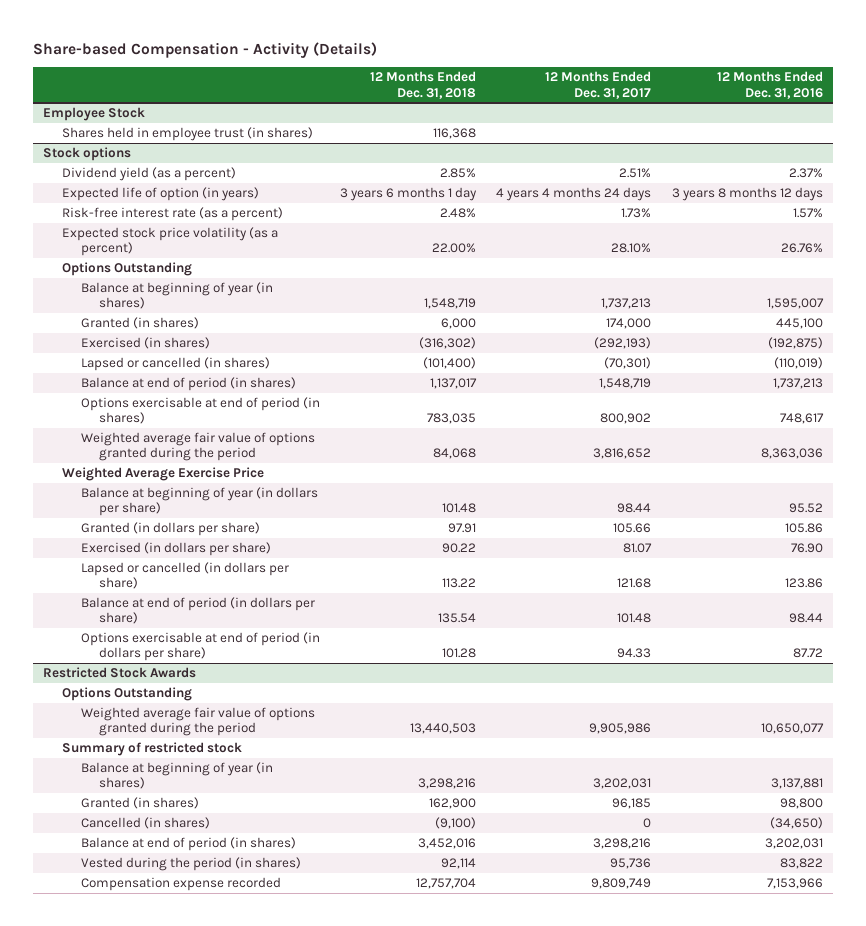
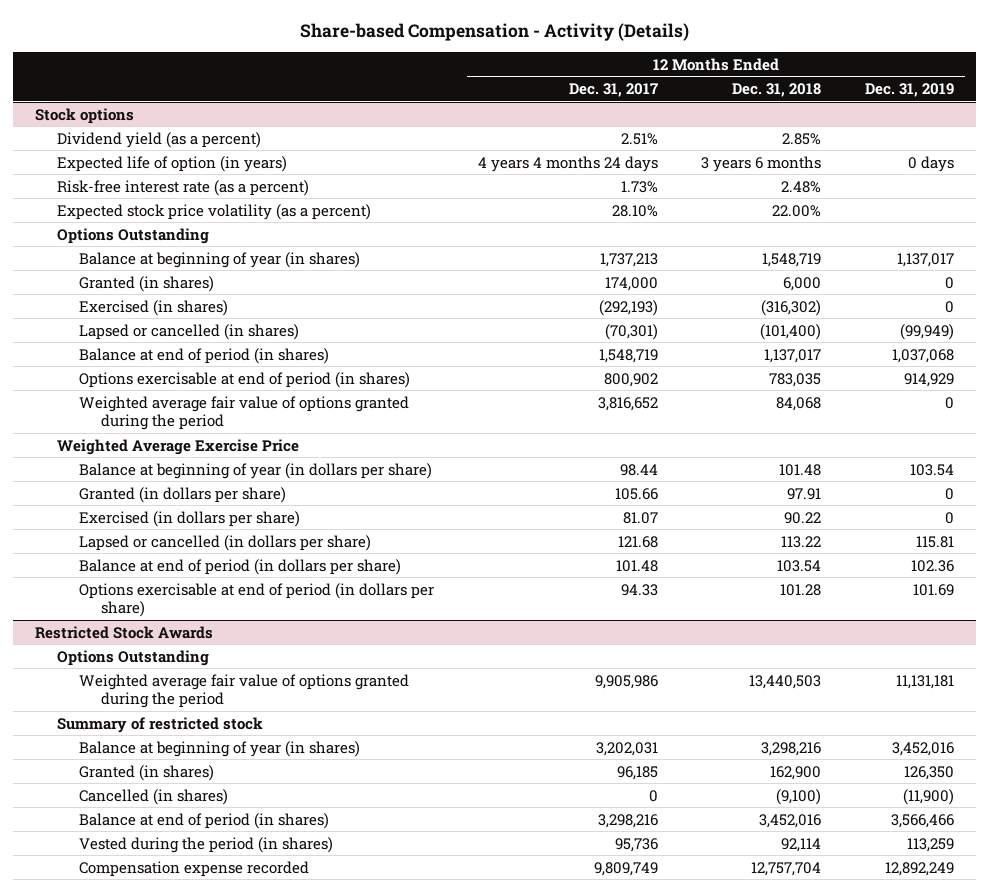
- | 12 Months Ended Dec. 31, 2018 | 12 Months Ended Dec. 31, 2017 | 12 Months Ended Dec. 31, 2016
+ | 12 Months Ended Dec. 31, 2017 | 12 Months Ended Dec. 31, 2018 | 12 Months Ended Dec. 31, 2019
- Employee Stock
- Shares held in employee trust (in shares) | 116,368 | |
@ Stock options
- Expected life of option (in years) | 3 years 6 months 1 day | 4 years 4 months 24 days | 3 years 8 months 12 days
+ Expected life of option (in years) | 4 years 4 months 24 days | 3 years 6 months | 0 days
- Balance at end of period (in dollars per share) | 135.54 | 101.48 | 98.44
+ Balance at end of period (in dollars per share) | 101.48 | 103.54 | 102.36

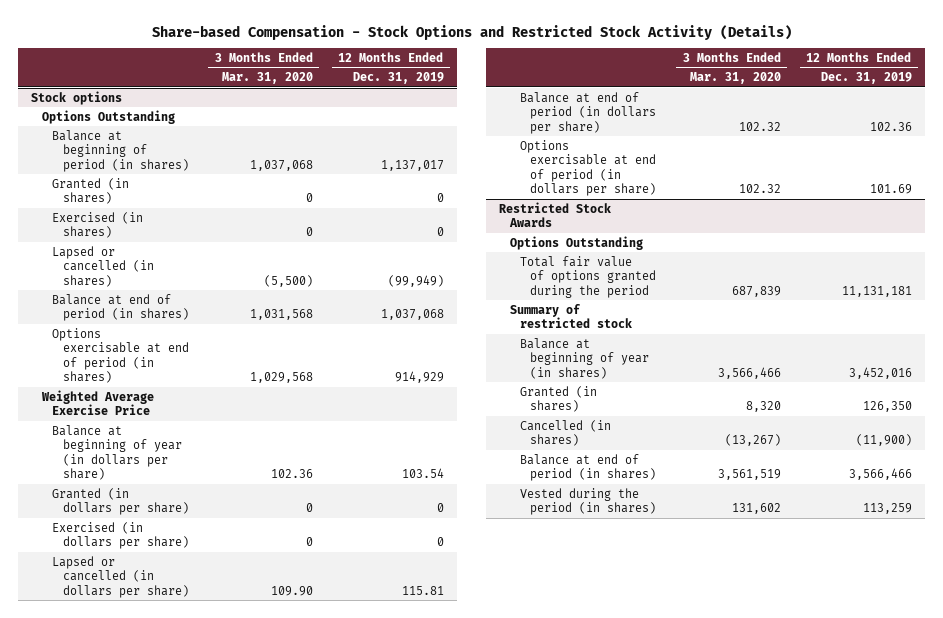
- Share-based Compensation - Activity (Details)
+ Share-based Compensation - Stock Options and Restricted Stock Activity (Details)
- | 12 Months Ended Dec. 31, 2017 | 12 Months Ended Dec. 31, 2018 | 12 Months Ended Dec. 31, 2019
+ | 3 Months Ended Mar. 31, 2020 | 12 Months Ended Dec. 31, 2019
@ Stock options
- Dividend yield (as a percent) | 2.51% | 2.85% |
- Expected life of option (in years) | 4 years 4 months 24 days | 3 years 6 months | 0 days
- Risk-free interest rate (as a percent) | 1.73% | 2.48% |
- Expected stock price volatility (as a percent) | 28.10% | 22.00% |
- Balance at beginning of year (in shares) | 1,737,213 | 1,548,719 | 1,137,017
+ Balance at beginning of period (in shares) | 1,037,068 | 1,137,017
- Weighted average fair value of options granted during the period | 3,816,652 | 84,068 | 0
@ Restricted Stock Awards
- Weighted average fair value of options granted during the period | 9,905,986 | 13,440,503 | 11,131,181
+ Total fair value of options granted during the period | 687,839 | 11,131,181
- Compensation expense recorded | 9,809,749 | 12,757,704 | 12,892,249

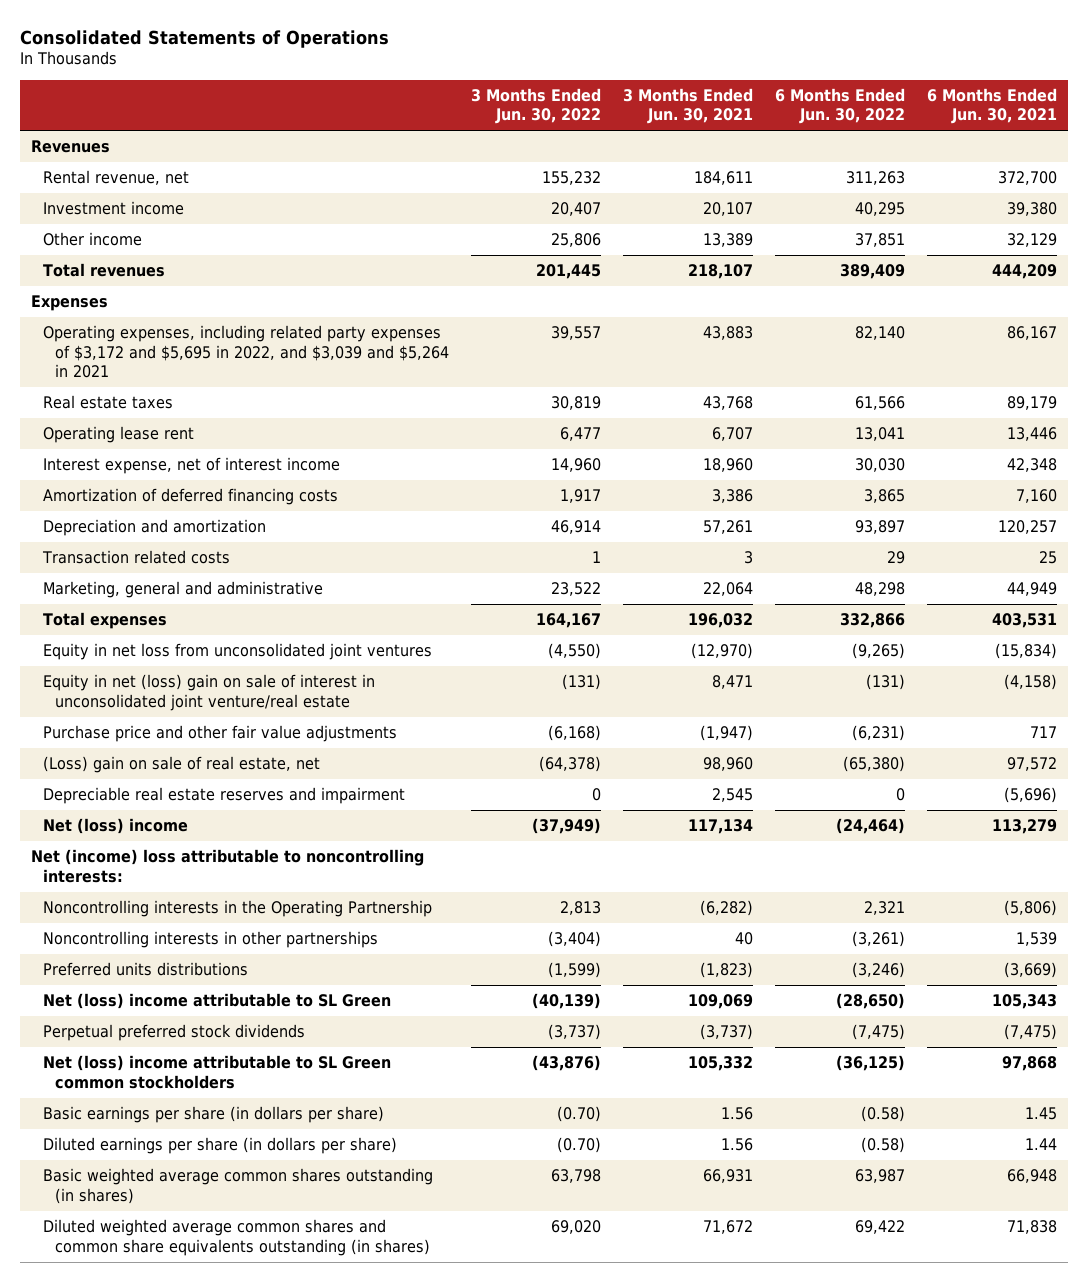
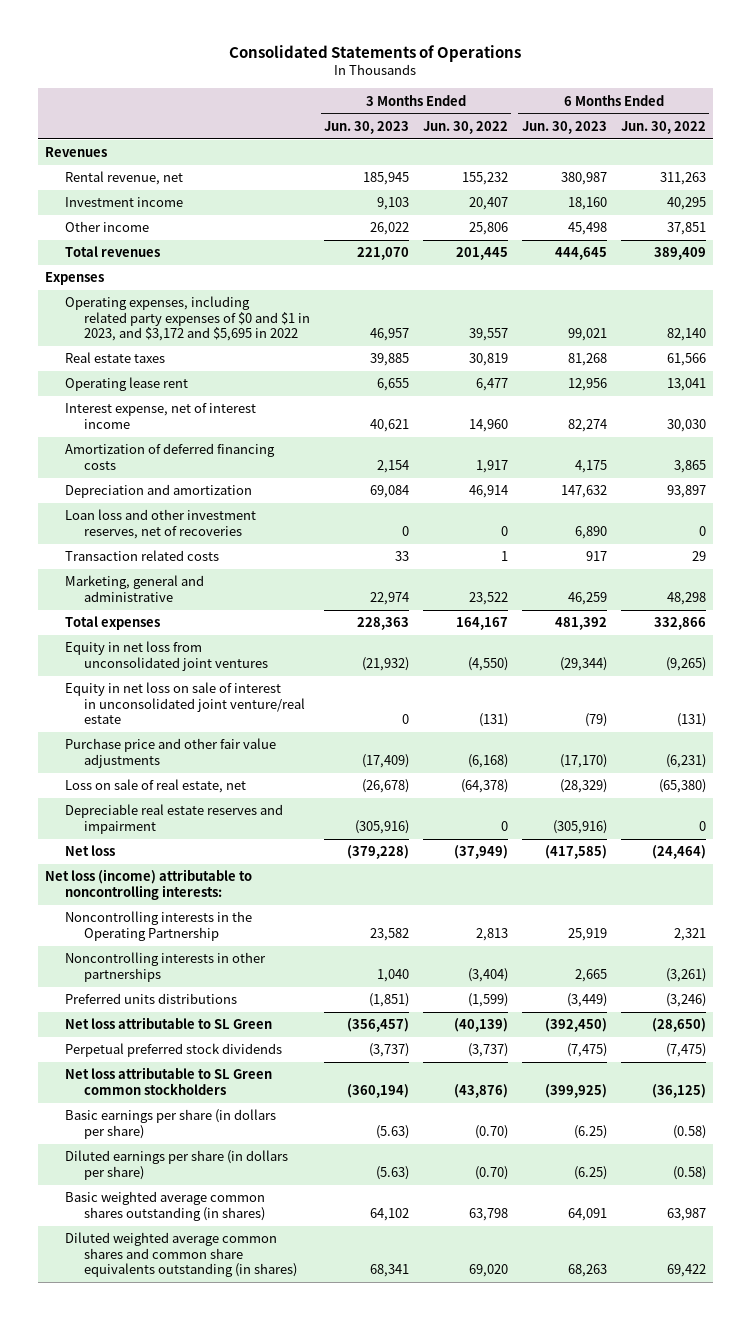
- | 3 Months Ended Jun. 30, 2022 | 3 Months Ended Jun. 30, 2021 | 6 Months Ended Jun. 30, 2022 | 6 Months Ended Jun. 30, 2021
+ | 3 Months Ended Jun. 30, 2023 | 3 Months Ended Jun. 30, 2022 | 6 Months Ended Jun. 30, 2023 | 6 Months Ended Jun. 30, 2022
- Operating expenses, including related party expenses of $3,172 and $5,695 in 2022, and $3,039 and $5,264 in 2021 | 39,557 | 43,883 | 82,140 | 86,167
+ Operating expenses, including related party expenses of $0 and $1 in 2023, and $3,172 and $5,695 in 2022 | 46,957 | 39,557 | 99,021 | 82,140
+ Loan loss and other investment reserves, net of recoveries | 0 | 0 | 6,890 | 0
- Equity in net (loss) gain on sale of interest in unconsolidated joint venture/real estate | (131) | 8,471 | (131) | (4,158)
+ Equity in net loss on sale of interest in unconsolidated joint venture/real estate | 0 | (131) | (79) | (131)
- (Loss) gain on sale of real estate, net | (64,378) | 98,960 | (65,380) | 97,572
+ Loss on sale of real estate, net | (26,678) | (64,378) | (28,329) | (65,380)
- Net (loss) income | (37,949) | 117,134 | (24,464) | 113,279
- Net (income) loss attributable to noncontrolling interests:
+ Net loss | (379,228) | (37,949) | (417,585) | (24,464)
+ Net loss (income) attributable to noncontrolling interests:
- Net (loss) income attributable to SL Green | (40,139) | 109,069 | (28,650) | 105,343
+ Net loss attributable to SL Green | (356,457) | (40,139) | (392,450) | (28,650)
- Net (loss) income attributable to SL Green common stockholders | (43,876) | 105,332 | (36,125) | 97,868
+ Net loss attributable to SL Green common stockholders | (360,194) | (43,876) | (399,925) | (36,125)

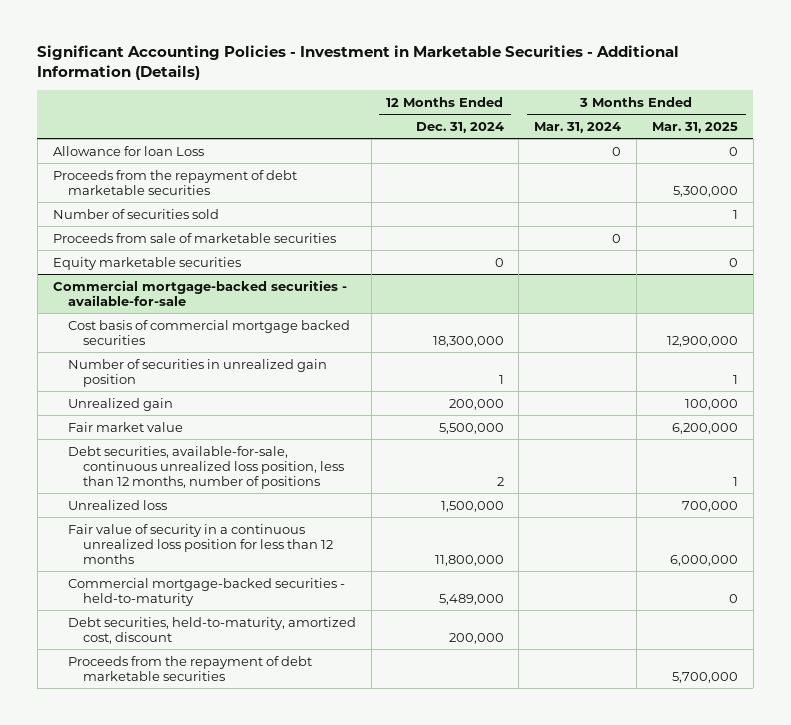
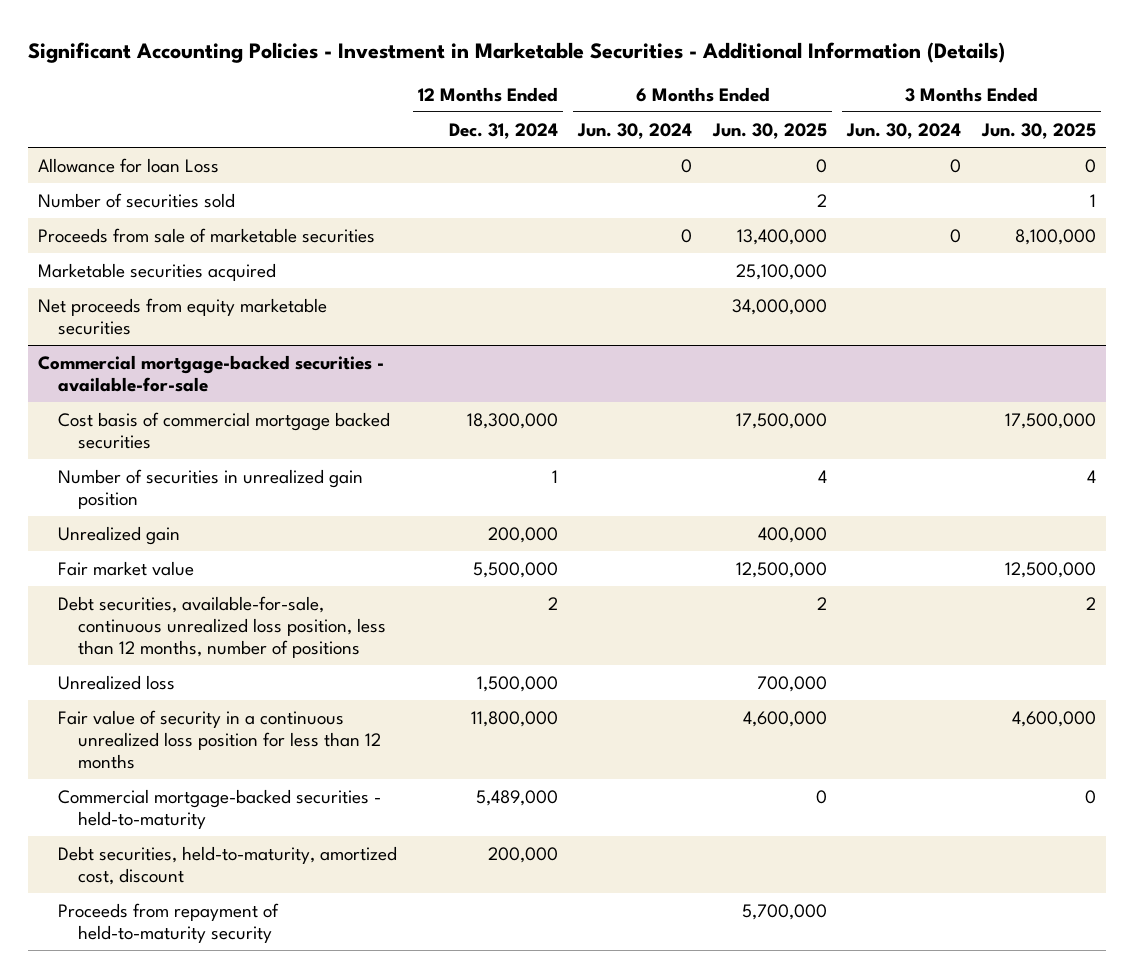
- | 12 Months Ended Dec. 31, 2024 | 3 Months Ended Mar. 31, 2024 | 3 Months Ended Mar. 31, 2025
+ | 12 Months Ended Dec. 31, 2024 | 6 Months Ended Jun. 30, 2024 | 6 Months Ended Jun. 30, 2025 | 3 Months Ended Jun. 30, 2024 | 3 Months Ended Jun. 30, 2025
- Proceeds from the repayment of debt marketable securities | | | 5,300,000
- Equity marketable securities | 0 | | 0
+ Marketable securities acquired | | | 25,100,000 | |
+ Net proceeds from equity marketable securities | | | 34,000,000 | |
@ Commercial mortgage-backed securities - available-for-sale
- Proceeds from the repayment of debt marketable securities | | | 5,700,000
+ Proceeds from repayment of held-to-maturity security | | | 5,700,000 | |

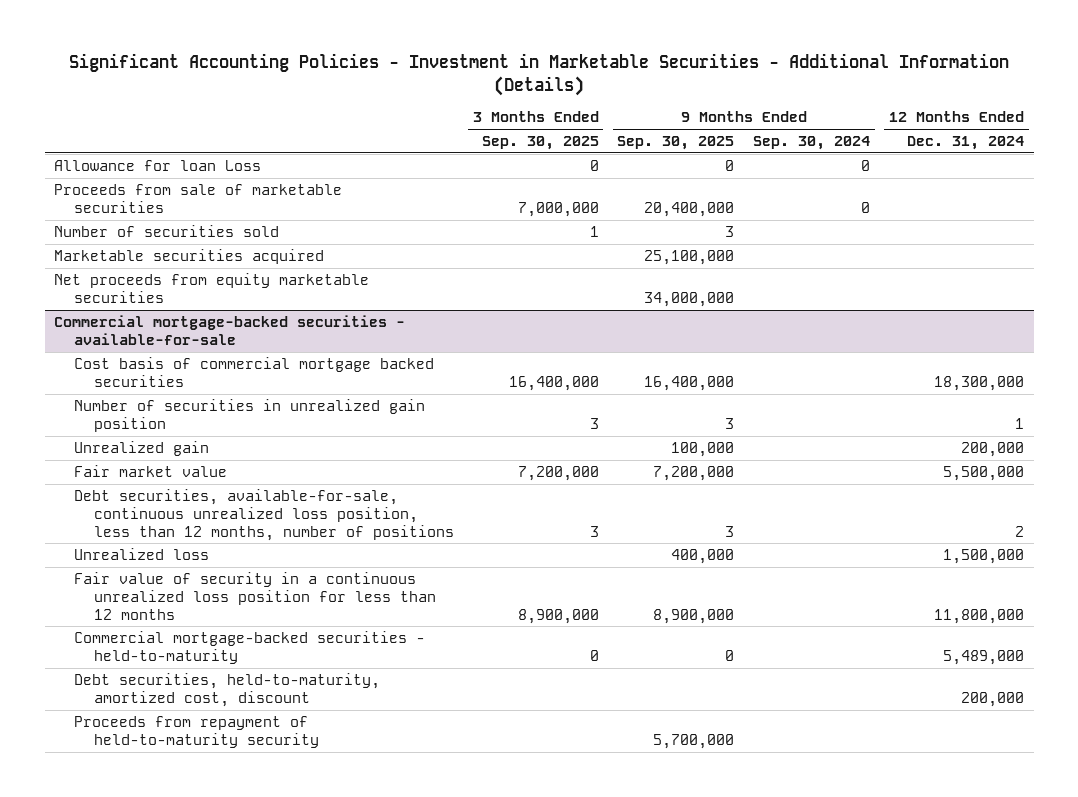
- | 12 Months Ended Dec. 31, 2024 | 6 Months Ended Jun. 30, 2024 | 6 Months Ended Jun. 30, 2025 | 3 Months Ended Jun. 30, 2024 | 3 Months Ended Jun. 30, 2025
+ | 3 Months Ended Sep. 30, 2025 | 9 Months Ended Sep. 30, 2025 | 9 Months Ended Sep. 30, 2024 | 12 Months Ended Dec. 31, 2024
moved down: Number of securities sold | 1 | 3 | |

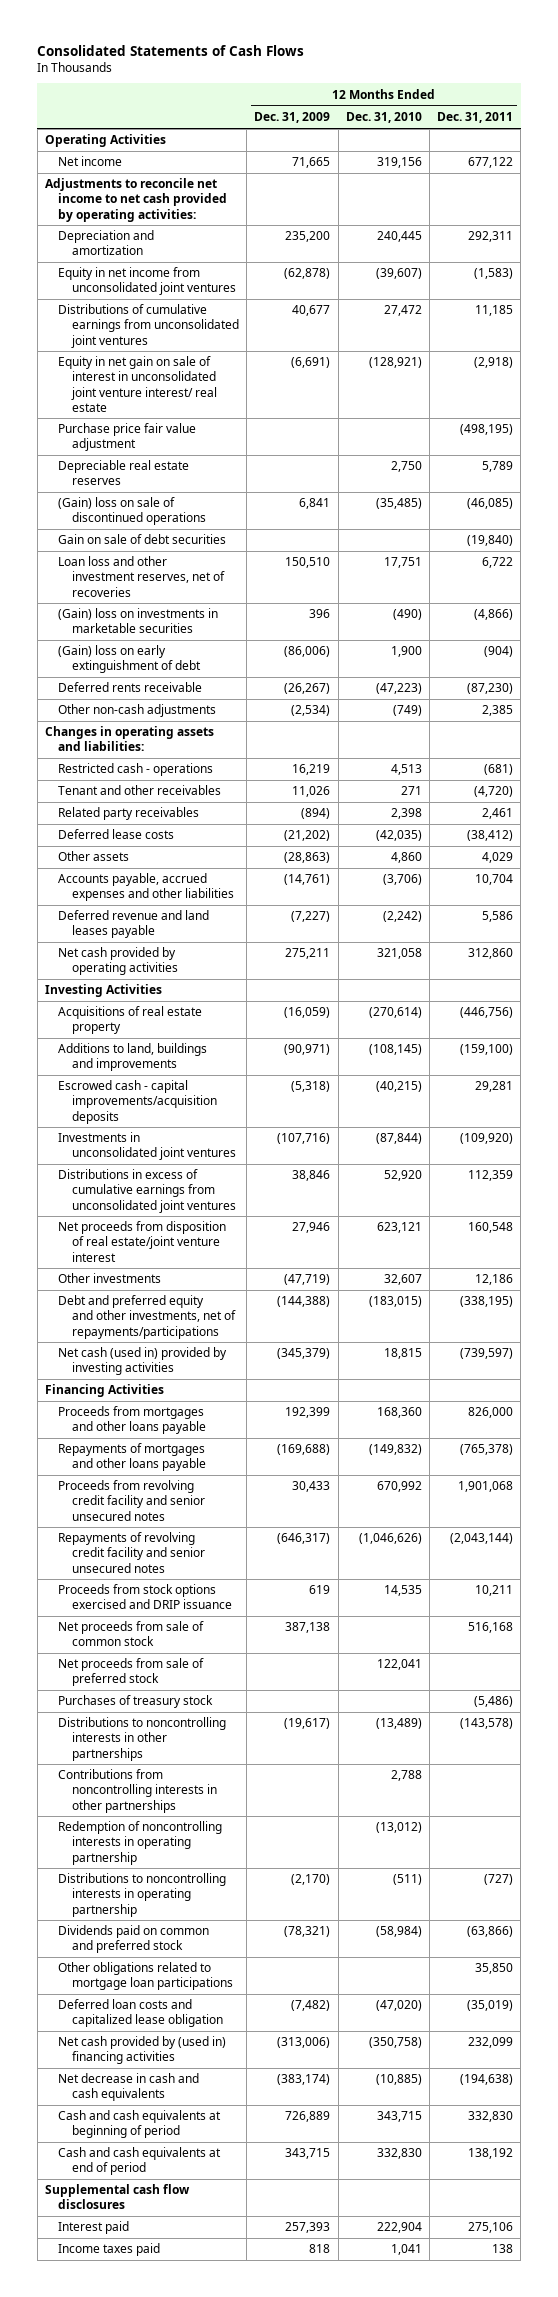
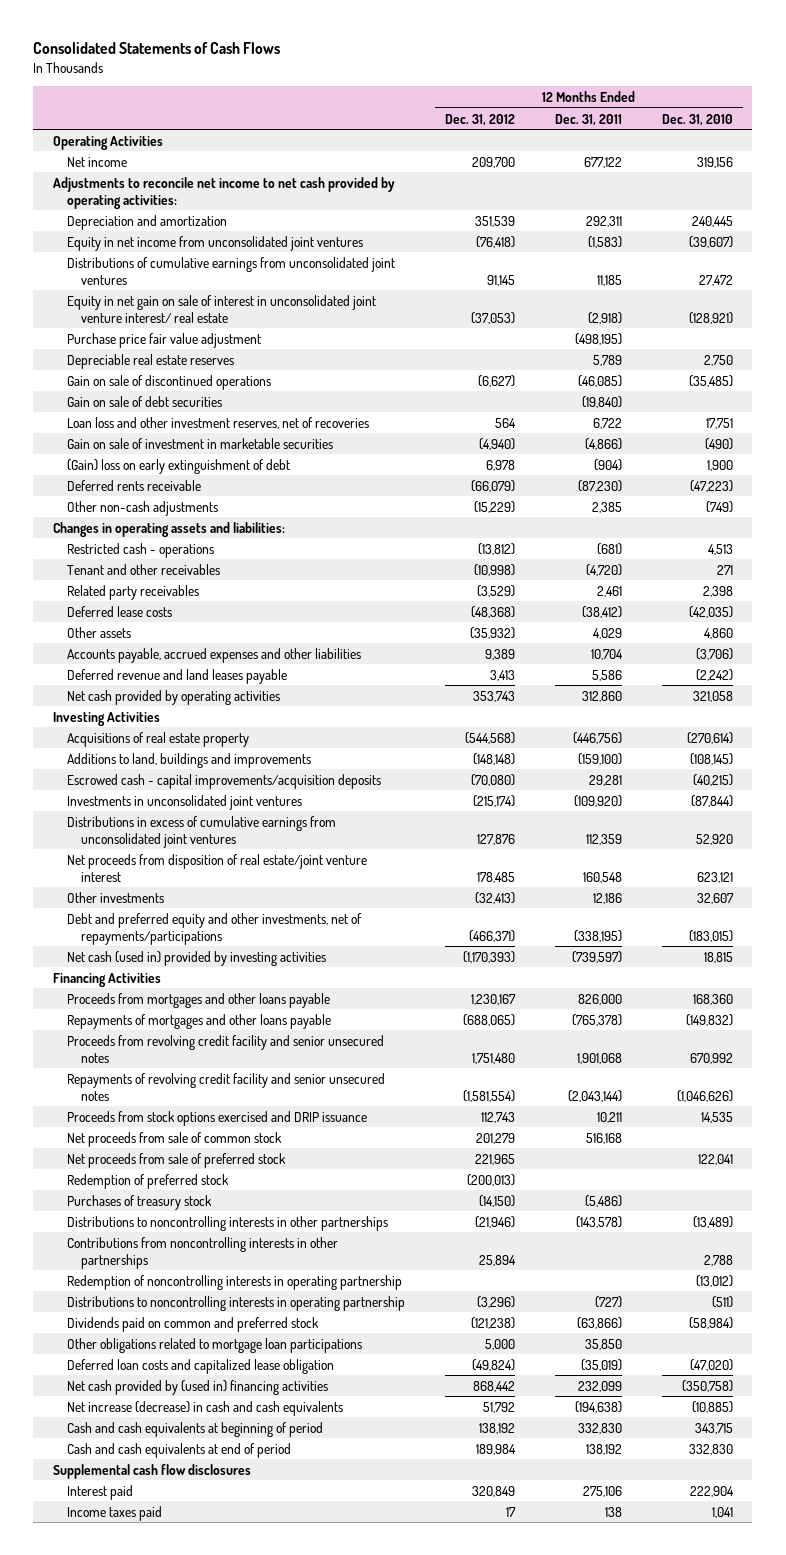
- | 12 Months Ended Dec. 31, 2009 | 12 Months Ended Dec. 31, 2010 | 12 Months Ended Dec. 31, 2011
+ | 12 Months Ended Dec. 31, 2012 | 12 Months Ended Dec. 31, 2011 | 12 Months Ended Dec. 31, 2010
- (Gain) loss on sale of discontinued operations | 6,841 | (35,485) | (46,085)
+ Gain on sale of discontinued operations | (6,627) | (46,085) | (35,485)
- (Gain) loss on investments in marketable securities | 396 | (490) | (4,866)
+ Gain on sale of investment in marketable securities | (4,940) | (4,866) | (490)
+ Redemption of preferred stock | (200,013) | |
- Net decrease in cash and cash equivalents | (383,174) | (10,885) | (194,638)
+ Net increase (decrease) in cash and cash equivalents | 51,792 | (194,638) | (10,885)

